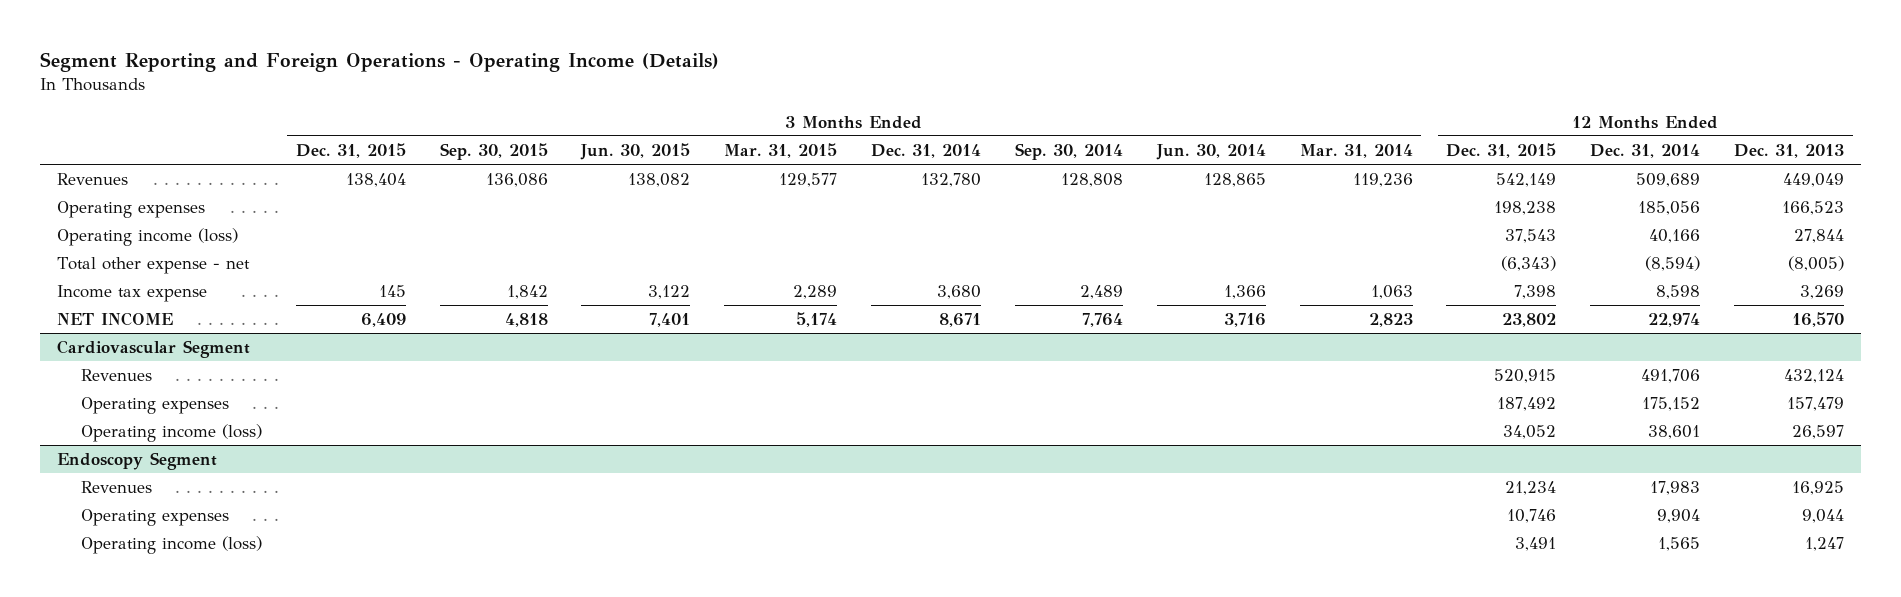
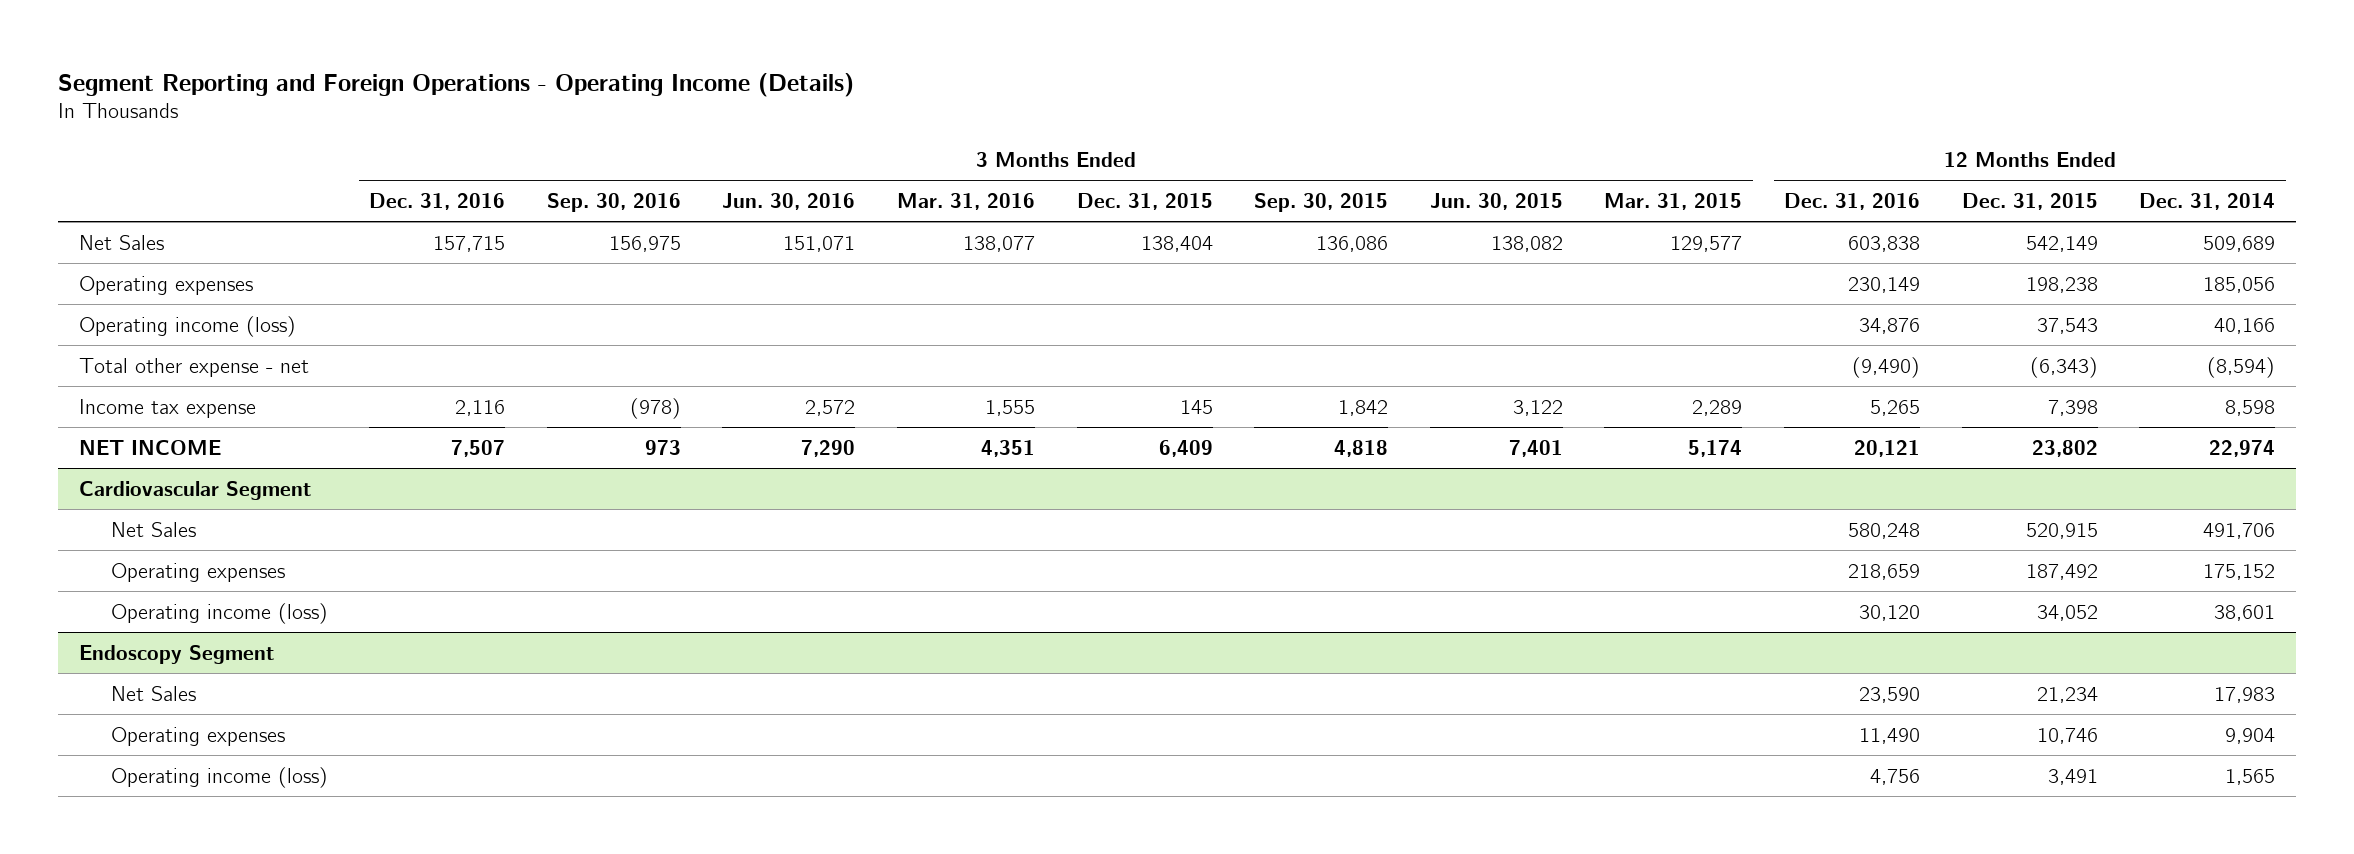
- | 3 Months Ended Dec. 31, 2015 | 3 Months Ended Sep. 30, 2015 | 3 Months Ended Jun. 30, 2015 | 3 Months Ended Mar. 31, 2015 | 3 Months Ended Dec. 31, 2014 | 3 Months Ended Sep. 30, 2014 | 3 Months Ended Jun. 30, 2014 | 3 Months Ended Mar. 31, 2014 | 12 Months Ended Dec. 31, 2015 | 12 Months Ended Dec. 31, 2014 | 12 Months Ended Dec. 31, 2013
+ | 3 Months Ended Dec. 31, 2016 | 3 Months Ended Sep. 30, 2016 | 3 Months Ended Jun. 30, 2016 | 3 Months Ended Mar. 31, 2016 | 3 Months Ended Dec. 31, 2015 | 3 Months Ended Sep. 30, 2015 | 3 Months Ended Jun. 30, 2015 | 3 Months Ended Mar. 31, 2015 | 12 Months Ended Dec. 31, 2016 | 12 Months Ended Dec. 31, 2015 | 12 Months Ended Dec. 31, 2014
- Revenues | 138,404 | 136,086 | 138,082 | 129,577 | 132,780 | 128,808 | 128,865 | 119,236 | 542,149 | 509,689 | 449,049
+ Net Sales | 157,715 | 156,975 | 151,071 | 138,077 | 138,404 | 136,086 | 138,082 | 129,577 | 603,838 | 542,149 | 509,689
@ Cardiovascular Segment
- Revenues | | | | | | | | | 520,915 | 491,706 | 432,124
+ Net Sales | | | | | | | | | 580,248 | 520,915 | 491,706
@ Endoscopy Segment
- Revenues | | | | | | | | | 21,234 | 17,983 | 16,925
+ Net Sales | | | | | | | | | 23,590 | 21,234 | 17,983

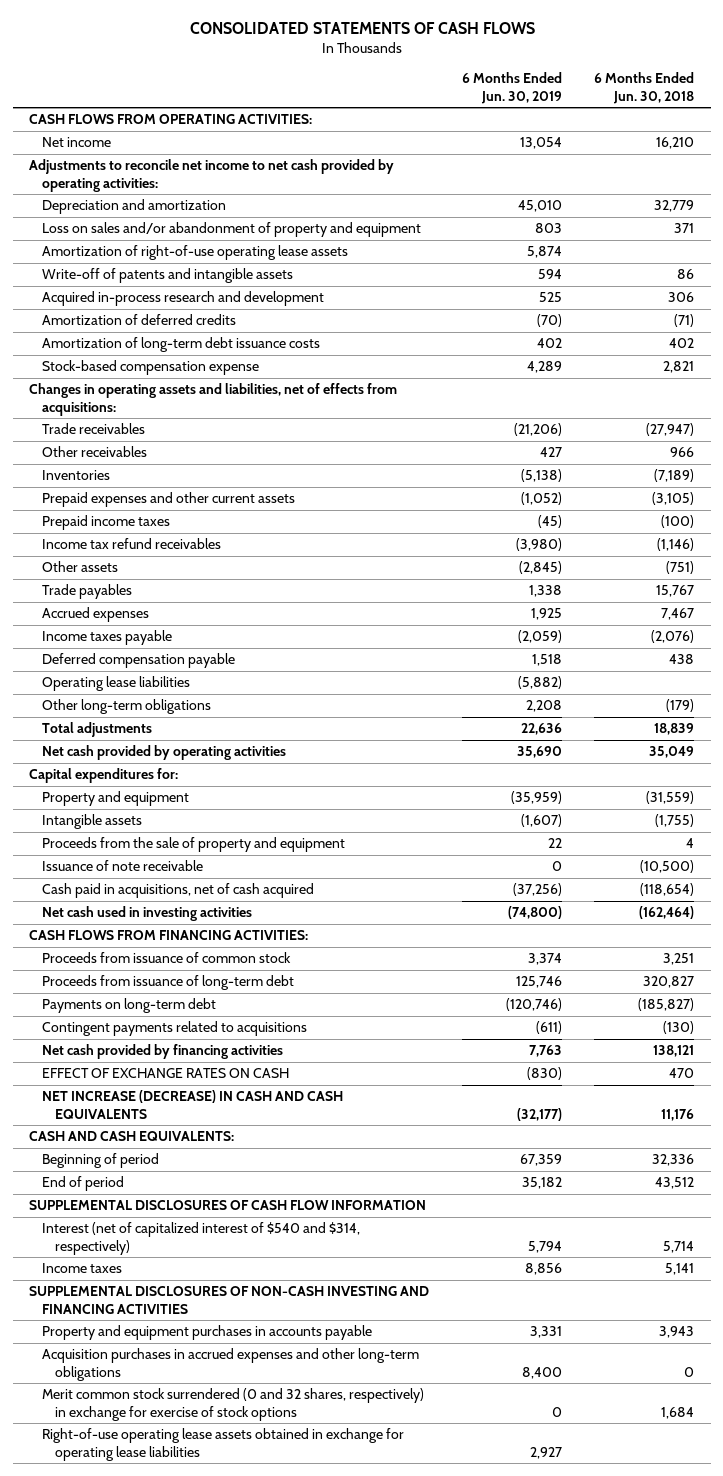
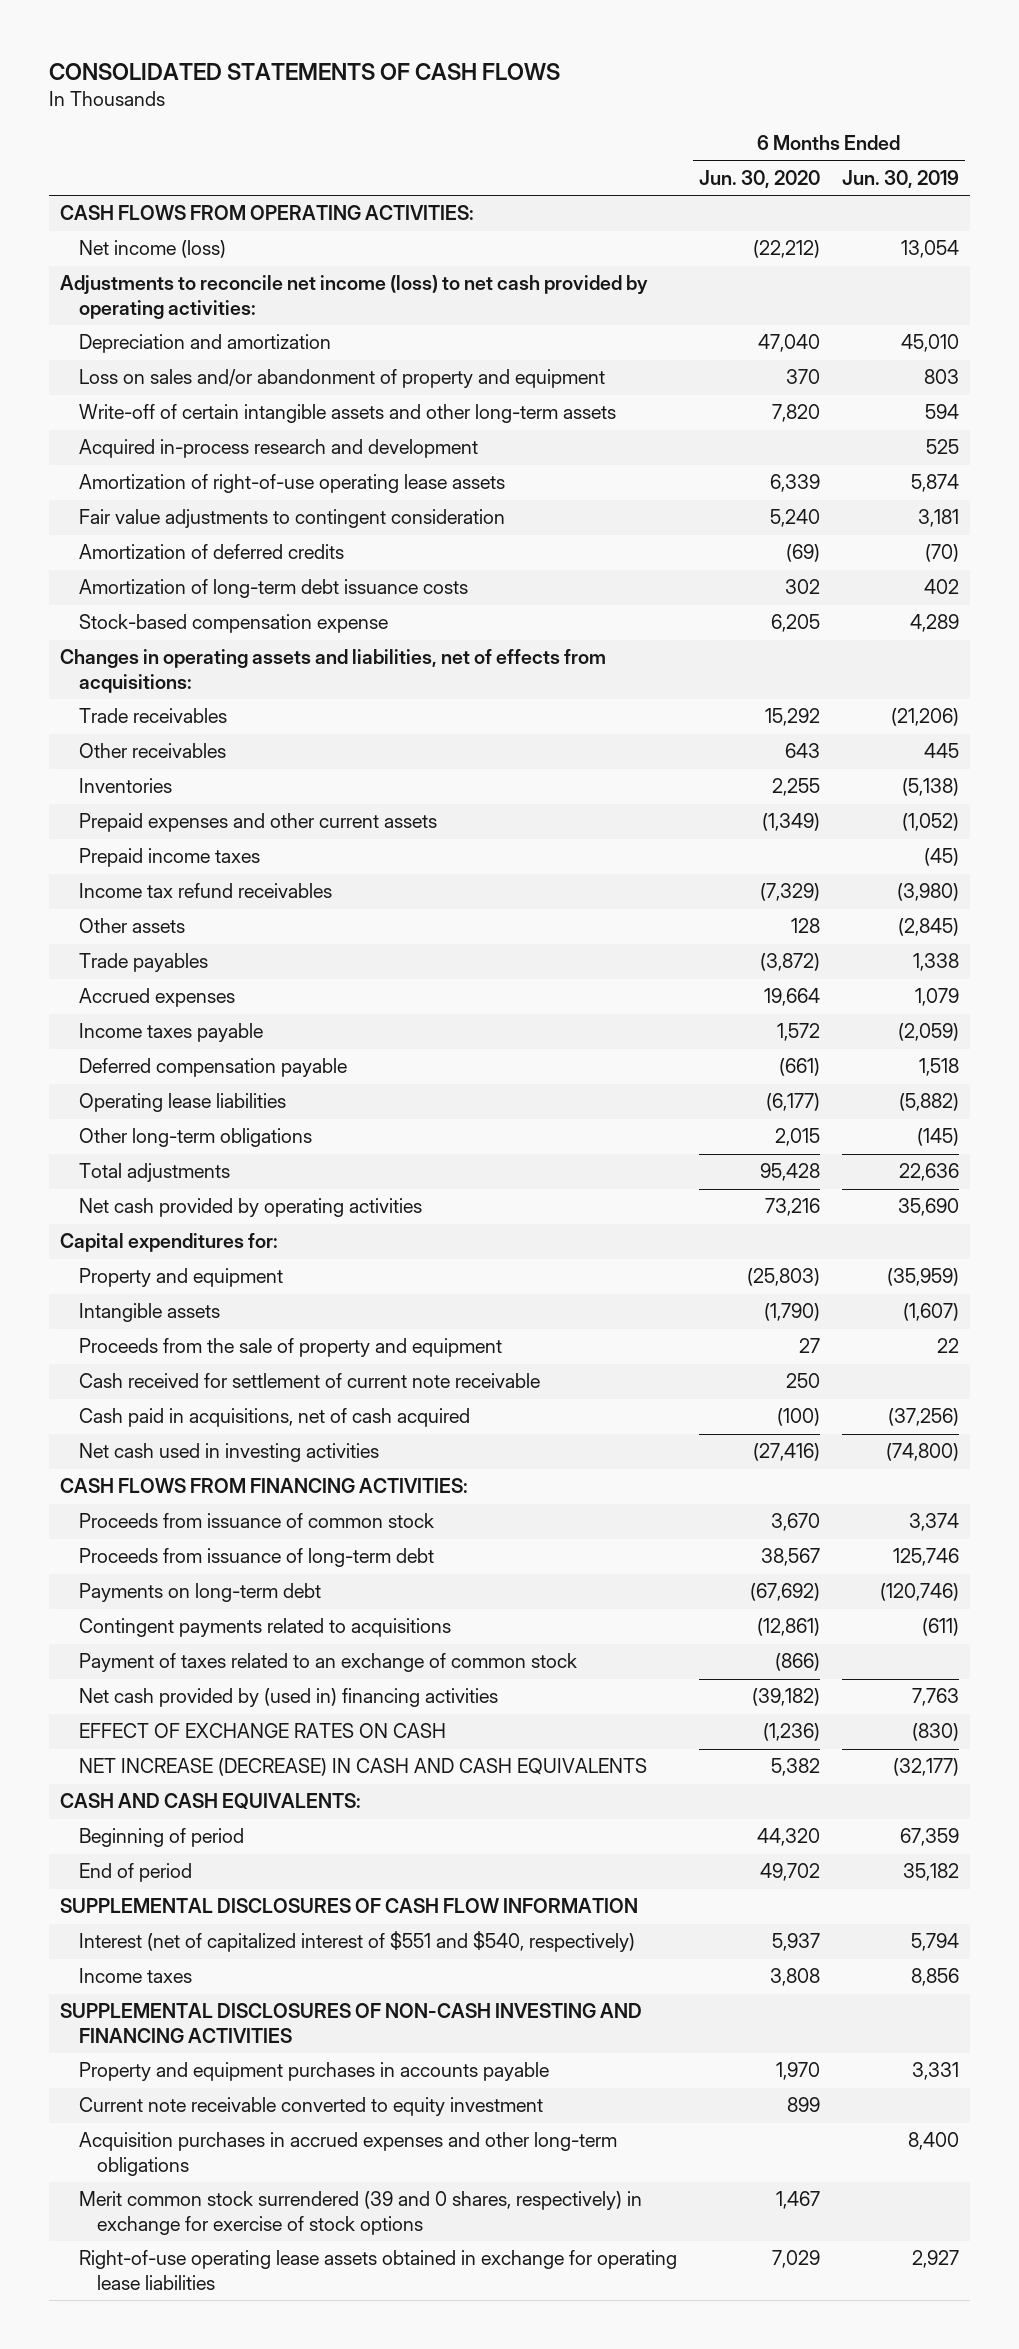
- | 6 Months Ended Jun. 30, 2019 | 6 Months Ended Jun. 30, 2018
+ | 6 Months Ended Jun. 30, 2020 | 6 Months Ended Jun. 30, 2019
- Net income | 13,054 | 16,210
- Adjustments to reconcile net income to net cash provided by operating activities:
+ Net income (loss) | (22,212) | 13,054
+ Adjustments to reconcile net income (loss) to net cash provided by operating activities:
- Write-off of patents and intangible assets | 594 | 86
+ Write-off of certain intangible assets and other long-term assets | 7,820 | 594
moved down: Amortization of right-of-use operating lease assets | 6,339 | 5,874
+ Fair value adjustments to contingent consideration | 5,240 | 3,181
- Other receivables | 427 | 966
+ Other receivables | 643 | 445
- Accrued expenses | 1,925 | 7,467
+ Accrued expenses | 19,664 | 1,079
- Other long-term obligations | 2,208 | (179)
+ Other long-term obligations | 2,015 | (145)
- Issuance of note receivable | 0 | (10,500)
+ Cash received for settlement of current note receivable | 250 |
- Net cash provided by financing activities | 7,763 | 138,121
+ Payment of taxes related to an exchange of common stock | (866) |
+ Net cash provided by (used in) financing activities | (39,182) | 7,763
- Interest (net of capitalized interest of $540 and $314, respectively) | 5,794 | 5,714
+ Interest (net of capitalized interest of $551 and $540, respectively) | 5,937 | 5,794
+ Current note receivable converted to equity investment | 899 |
- Merit common stock surrendered (0 and 32 shares, respectively) in exchange for exercise of stock options | 0 | 1,684
+ Merit common stock surrendered (39 and 0 shares, respectively) in exchange for exercise of stock options | 1,467 |

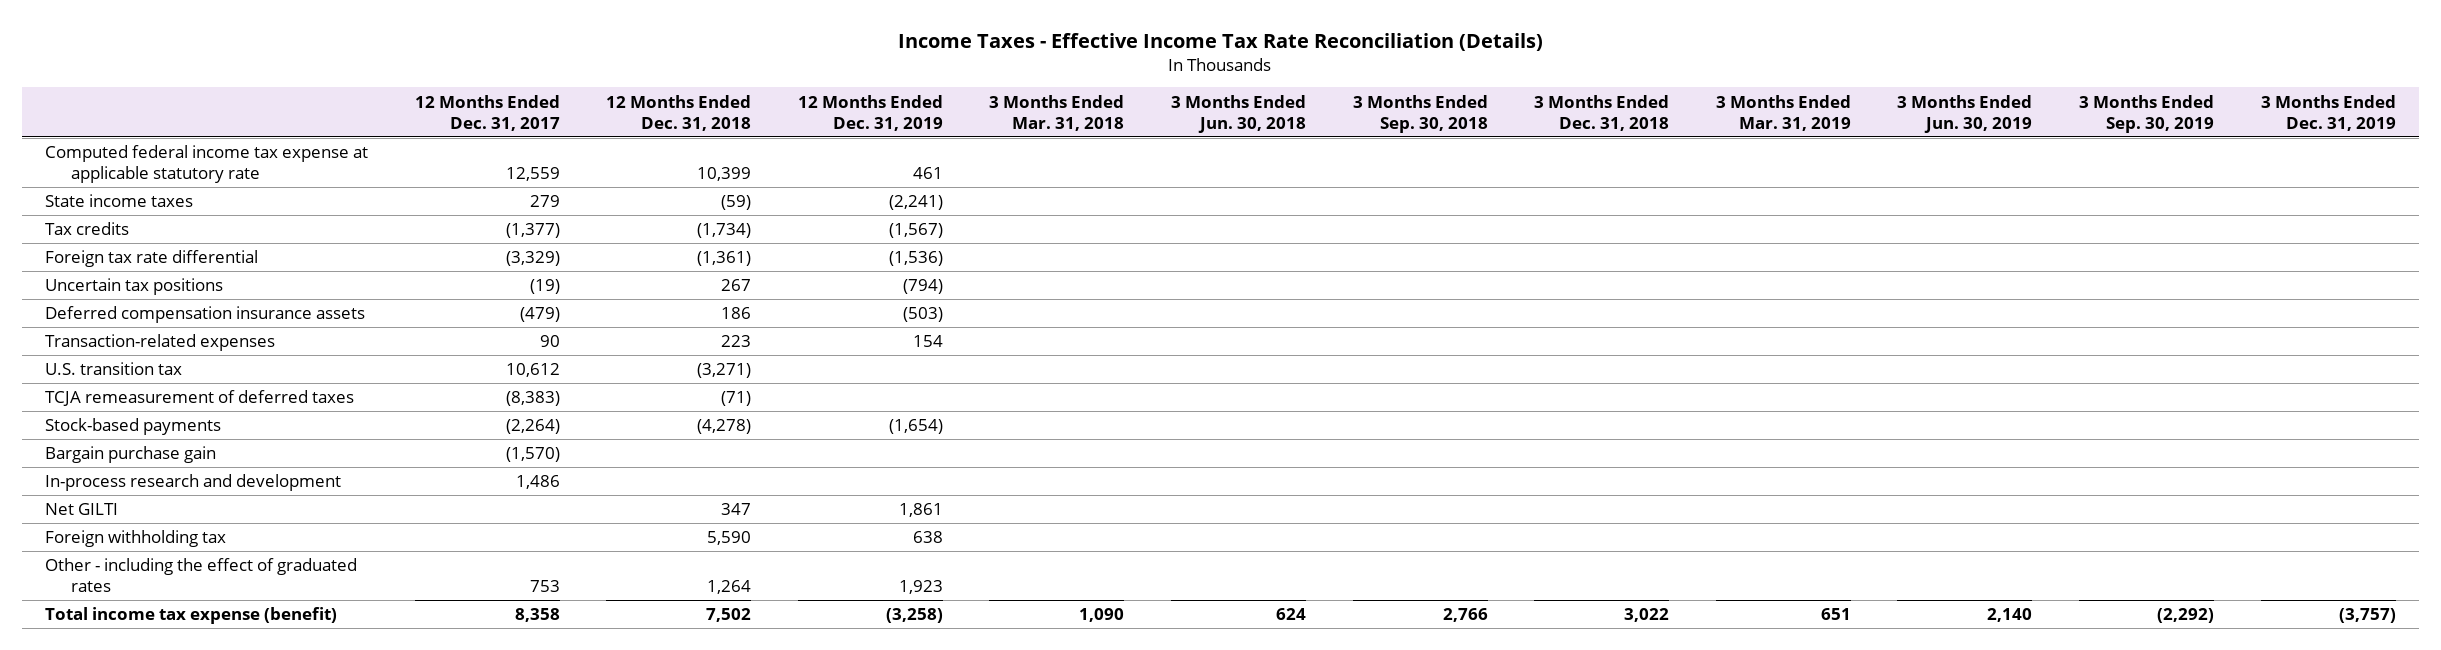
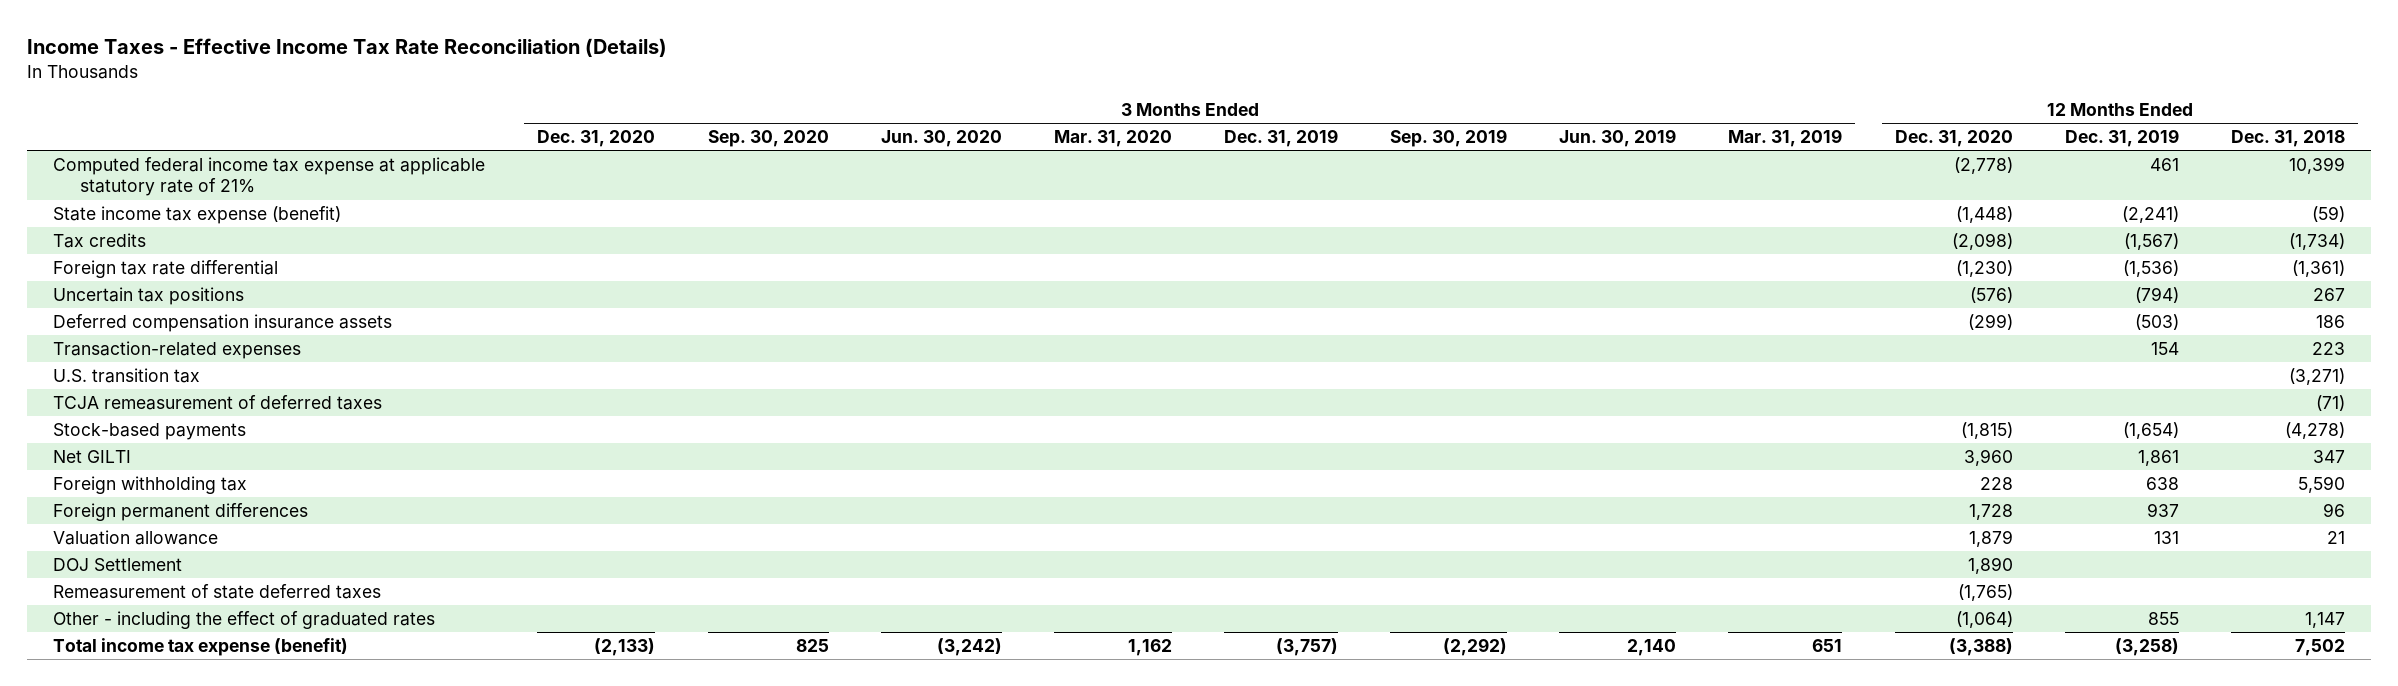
- | 12 Months Ended Dec. 31, 2017 | 12 Months Ended Dec. 31, 2018 | 12 Months Ended Dec. 31, 2019 | 3 Months Ended Mar. 31, 2018 | 3 Months Ended Jun. 30, 2018 | 3 Months Ended Sep. 30, 2018 | 3 Months Ended Dec. 31, 2018 | 3 Months Ended Mar. 31, 2019 | 3 Months Ended Jun. 30, 2019 | 3 Months Ended Sep. 30, 2019 | 3 Months Ended Dec. 31, 2019
+ | 3 Months Ended Dec. 31, 2020 | 3 Months Ended Sep. 30, 2020 | 3 Months Ended Jun. 30, 2020 | 3 Months Ended Mar. 31, 2020 | 3 Months Ended Dec. 31, 2019 | 3 Months Ended Sep. 30, 2019 | 3 Months Ended Jun. 30, 2019 | 3 Months Ended Mar. 31, 2019 | 12 Months Ended Dec. 31, 2020 | 12 Months Ended Dec. 31, 2019 | 12 Months Ended Dec. 31, 2018
- Computed federal income tax expense at applicable statutory rate | 12,559 | 10,399 | 461 | | | | | | | |
- State income taxes | 279 | (59) | (2,241) | | | | | | | |
+ Computed federal income tax expense at applicable statutory rate of 21% | | | | | | | | | (2,778) | 461 | 10,399
+ State income tax expense (benefit) | | | | | | | | | (1,448) | (2,241) | (59)
- Bargain purchase gain | (1,570) | | | | | | | | | |
- In-process research and development | 1,486 | | | | | | | | | |
- Other - including the effect of graduated rates | 753 | 1,264 | 1,923 | | | | | | | |
+ Foreign permanent differences | | | | | | | | | 1,728 | 937 | 96
+ Valuation allowance | | | | | | | | | 1,879 | 131 | 21
+ DOJ Settlement | | | | | | | | | 1,890 | |
+ Remeasurement of state deferred taxes | | | | | | | | | (1,765) | |
+ Other - including the effect of graduated rates | | | | | | | | | (1,064) | 855 | 1,147

